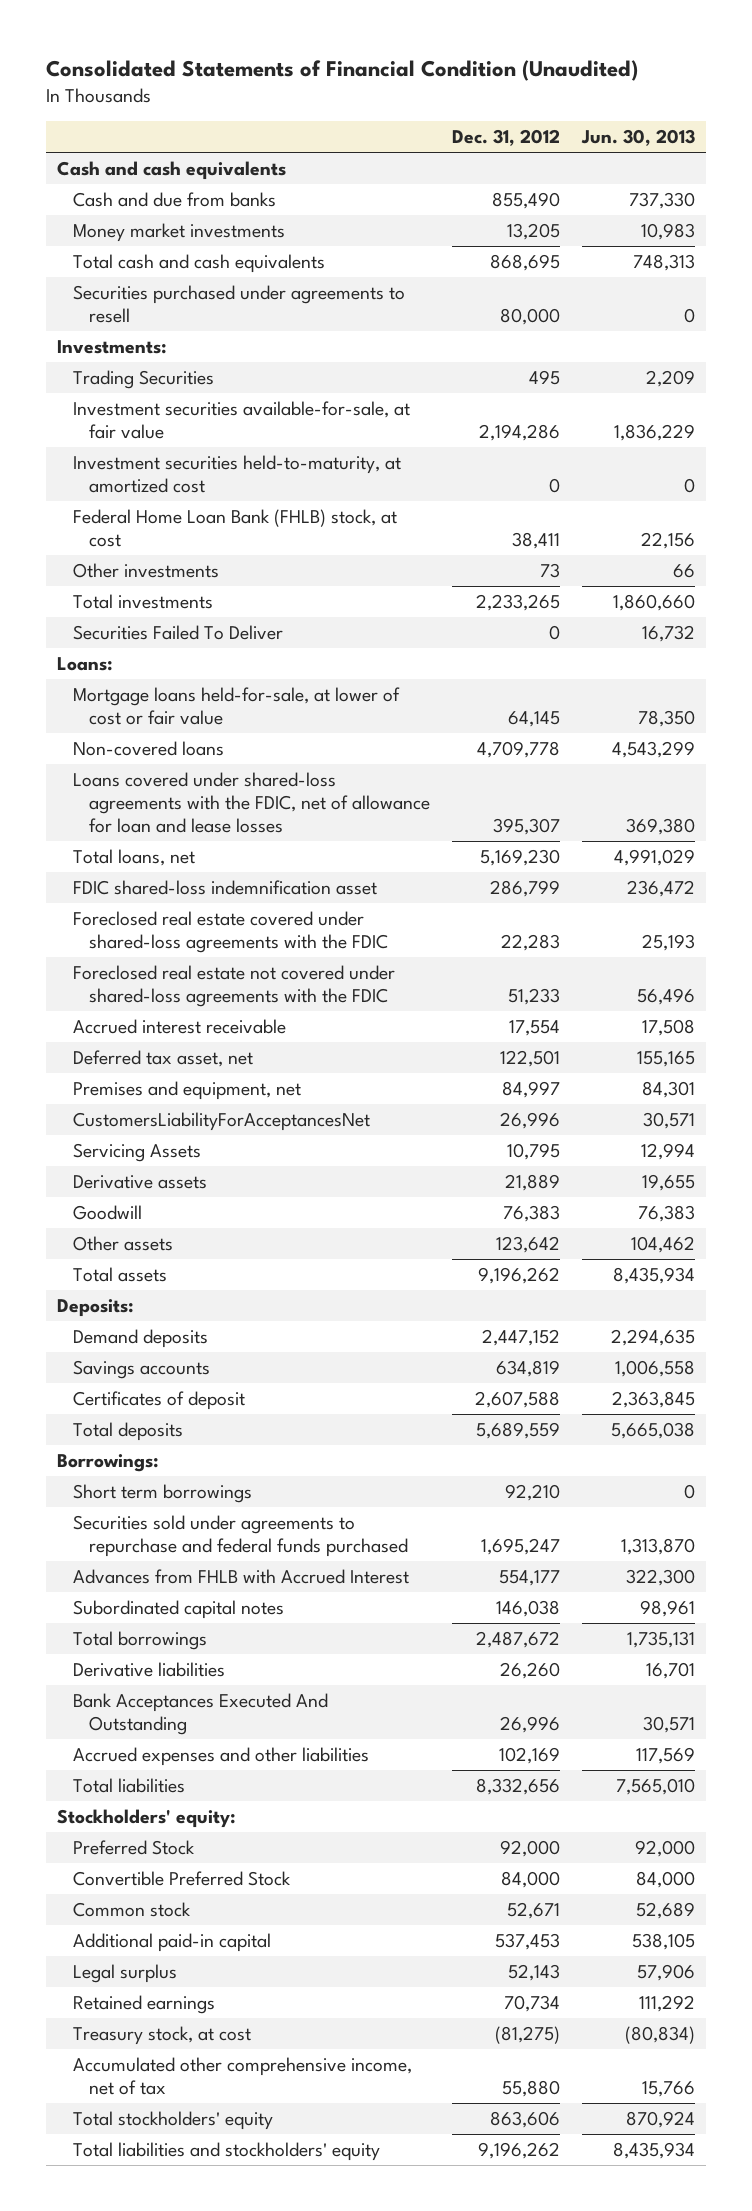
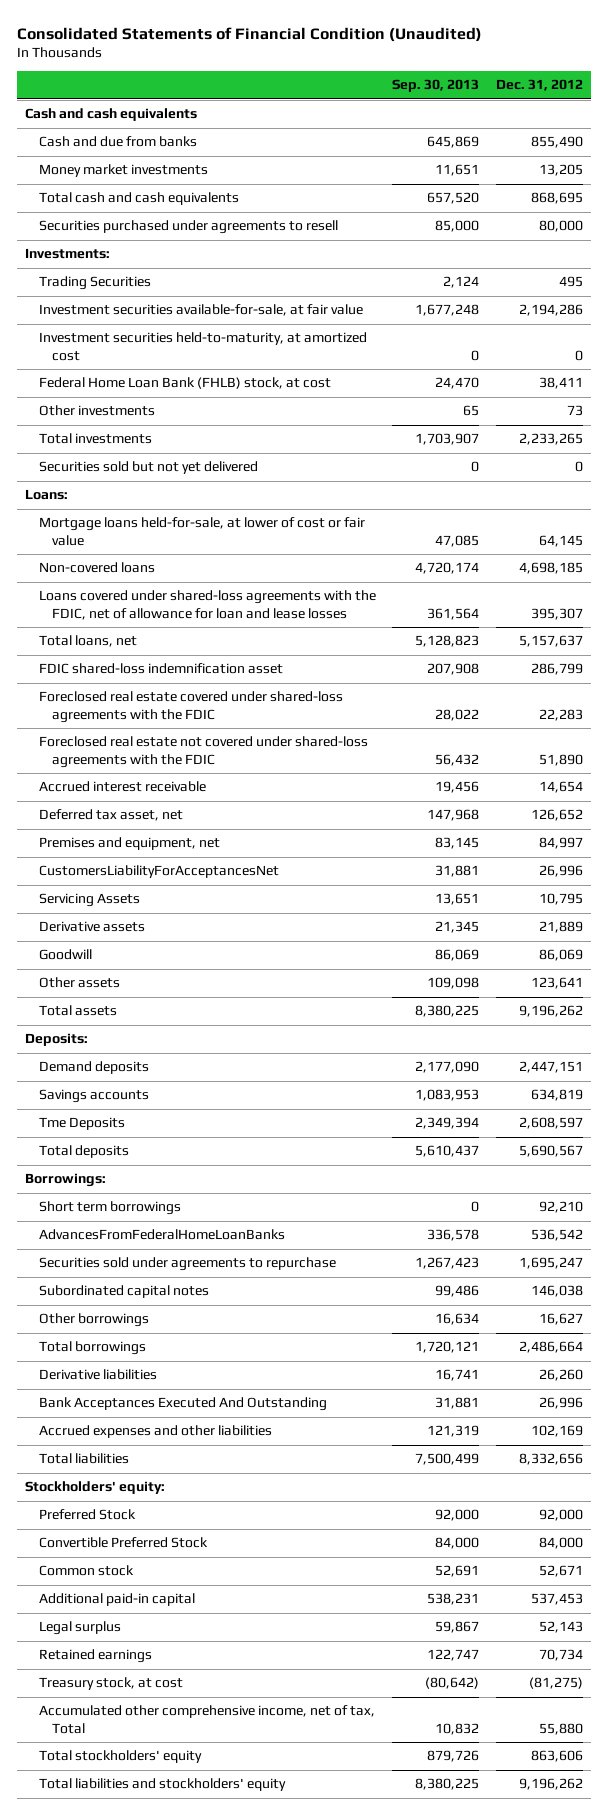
- | Dec. 31, 2012 | Jun. 30, 2013
+ | Sep. 30, 2013 | Dec. 31, 2012
- Securities Failed To Deliver | 0 | 16,732
+ Securities sold but not yet delivered | 0 | 0
- Non-covered loans | 4,709,778 | 4,543,299
+ Non-covered loans | 4,720,174 | 4,698,185
- Total loans, net | 5,169,230 | 4,991,029
+ Total loans, net | 5,128,823 | 5,157,637
- Foreclosed real estate not covered under shared-loss agreements with the FDIC | 51,233 | 56,496
- Accrued interest receivable | 17,554 | 17,508
- Deferred tax asset, net | 122,501 | 155,165
+ Foreclosed real estate not covered under shared-loss agreements with the FDIC | 56,432 | 51,890
+ Accrued interest receivable | 19,456 | 14,654
+ Deferred tax asset, net | 147,968 | 126,652
- Goodwill | 76,383 | 76,383
- Other assets | 123,642 | 104,462
+ Goodwill | 86,069 | 86,069
+ Other assets | 109,098 | 123,641
- Demand deposits | 2,447,152 | 2,294,635
+ Demand deposits | 2,177,090 | 2,447,151
- Certificates of deposit | 2,607,588 | 2,363,845
- Total deposits | 5,689,559 | 5,665,038
+ Tme Deposits | 2,349,394 | 2,608,597
+ Total deposits | 5,610,437 | 5,690,567
- Securities sold under agreements to repurchase and federal funds purchased | 1,695,247 | 1,313,870
- Advances from FHLB with Accrued Interest | 554,177 | 322,300
+ AdvancesFromFederalHomeLoanBanks | 336,578 | 536,542
+ Securities sold under agreements to repurchase | 1,267,423 | 1,695,247
- Total borrowings | 2,487,672 | 1,735,131
+ Other borrowings | 16,634 | 16,627
+ Total borrowings | 1,720,121 | 2,486,664
- Accumulated other comprehensive income, net of tax | 55,880 | 15,766
+ Accumulated other comprehensive income, net of tax, Total | 10,832 | 55,880

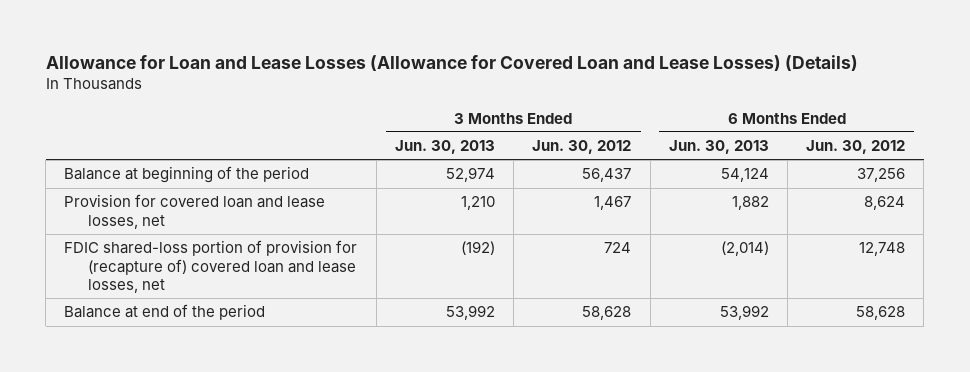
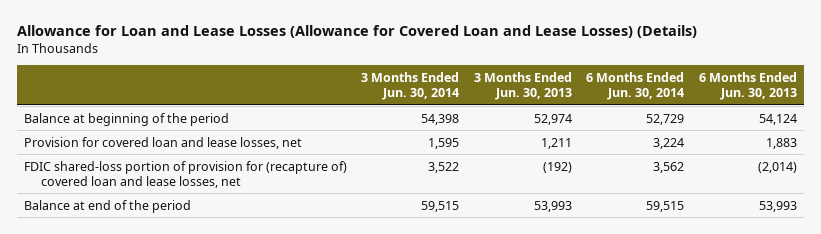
- | 3 Months Ended Jun. 30, 2013 | 3 Months Ended Jun. 30, 2012 | 6 Months Ended Jun. 30, 2013 | 6 Months Ended Jun. 30, 2012
+ | 3 Months Ended Jun. 30, 2014 | 3 Months Ended Jun. 30, 2013 | 6 Months Ended Jun. 30, 2014 | 6 Months Ended Jun. 30, 2013
- Provision for covered loan and lease losses, net | 1,210 | 1,467 | 1,882 | 8,624
+ Provision for covered loan and lease losses, net | 1,595 | 1,211 | 3,224 | 1,883
- Balance at end of the period | 53,992 | 58,628 | 53,992 | 58,628
+ Balance at end of the period | 59,515 | 53,993 | 59,515 | 53,993

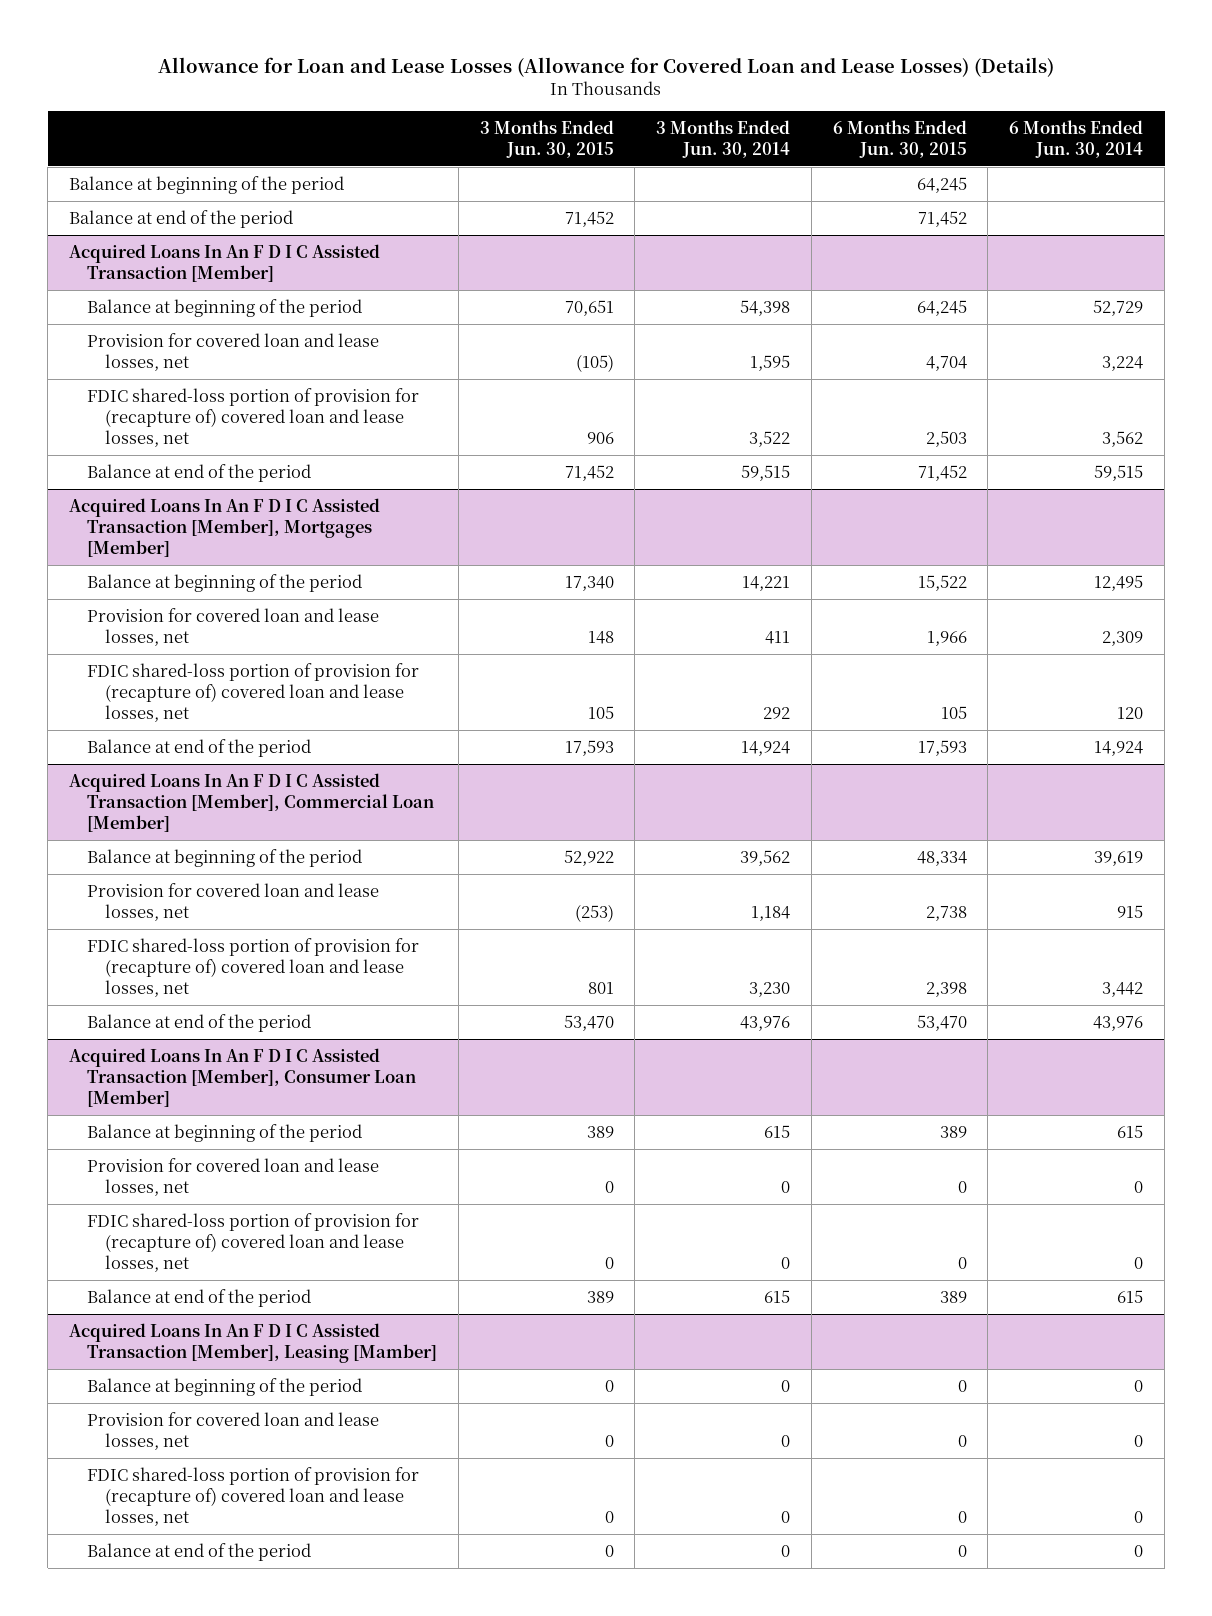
- | 3 Months Ended Jun. 30, 2014 | 3 Months Ended Jun. 30, 2013 | 6 Months Ended Jun. 30, 2014 | 6 Months Ended Jun. 30, 2013
+ | 3 Months Ended Jun. 30, 2015 | 3 Months Ended Jun. 30, 2014 | 6 Months Ended Jun. 30, 2015 | 6 Months Ended Jun. 30, 2014
+ Balance at beginning of the period | | | 64,245 |
+ Balance at end of the period | 71,452 | | 71,452 |
+ Acquired Loans In An F D I C Assisted Transaction [Member]
+ Acquired Loans In An F D I C Assisted Transaction [Member], Mortgages [Member]
+ Balance at beginning of the period | 17,340 | 14,221 | 15,522 | 12,495
+ Provision for covered loan and lease losses, net | 148 | 411 | 1,966 | 2,309
+ FDIC shared-loss portion of provision for (recapture of) covered loan and lease losses, net | 105 | 292 | 105 | 120
+ Balance at end of the period | 17,593 | 14,924 | 17,593 | 14,924
+ Acquired Loans In An F D I C Assisted Transaction [Member], Commercial Loan [Member]
+ Balance at beginning of the period | 52,922 | 39,562 | 48,334 | 39,619
+ Provision for covered loan and lease losses, net | (253) | 1,184 | 2,738 | 915
+ FDIC shared-loss portion of provision for (recapture of) covered loan and lease losses, net | 801 | 3,230 | 2,398 | 3,442
+ Balance at end of the period | 53,470 | 43,976 | 53,470 | 43,976
+ Acquired Loans In An F D I C Assisted Transaction [Member], Consumer Loan [Member]
+ Balance at beginning of the period | 389 | 615 | 389 | 615
+ Provision for covered loan and lease losses, net | 0 | 0 | 0 | 0
+ FDIC shared-loss portion of provision for (recapture of) covered loan and lease losses, net | 0 | 0 | 0 | 0
+ Balance at end of the period | 389 | 615 | 389 | 615
+ Acquired Loans In An F D I C Assisted Transaction [Member], Leasing [Mamber]
+ Balance at beginning of the period | 0 | 0 | 0 | 0
+ Provision for covered loan and lease losses, net | 0 | 0 | 0 | 0
+ FDIC shared-loss portion of provision for (recapture of) covered loan and lease losses, net | 0 | 0 | 0 | 0
+ Balance at end of the period | 0 | 0 | 0 | 0

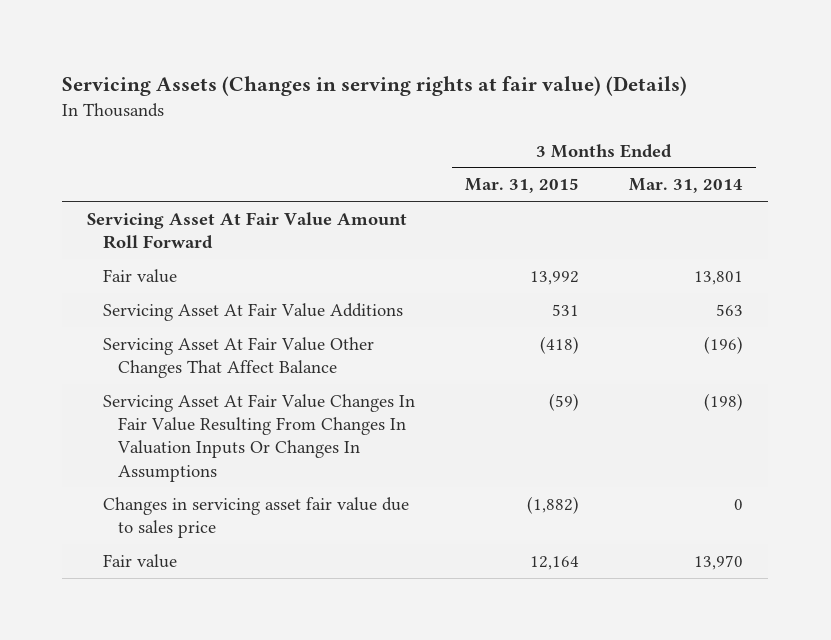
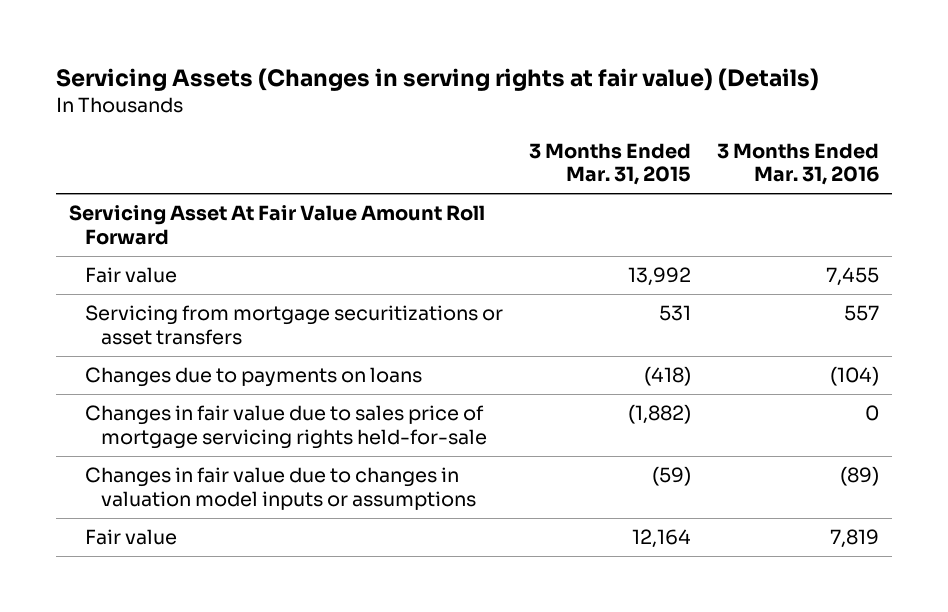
- | 3 Months Ended Mar. 31, 2015 | 3 Months Ended Mar. 31, 2014
+ | 3 Months Ended Mar. 31, 2015 | 3 Months Ended Mar. 31, 2016
- Servicing Asset At Fair Value Additions | 531 | 563
- Servicing Asset At Fair Value Other Changes That Affect Balance | (418) | (196)
- Servicing Asset At Fair Value Changes In Fair Value Resulting From Changes In Valuation Inputs Or Changes In Assumptions | (59) | (198)
- Changes in servicing asset fair value due to sales price | (1,882) | 0
+ Servicing from mortgage securitizations or asset transfers | 531 | 557
+ Changes due to payments on loans | (418) | (104)
+ Changes in fair value due to sales price of mortgage servicing rights held-for-sale | (1,882) | 0
+ Changes in fair value due to changes in valuation model inputs or assumptions | (59) | (89)

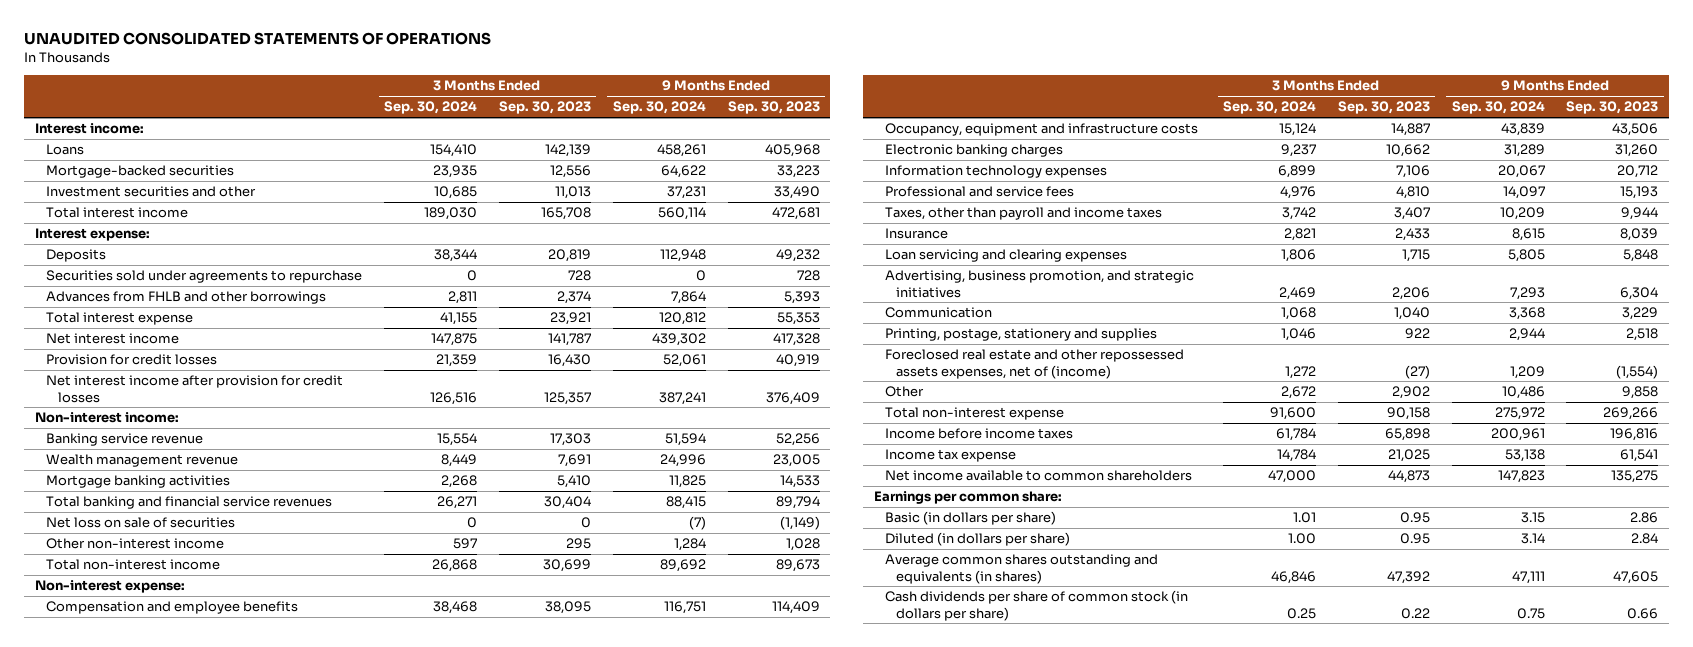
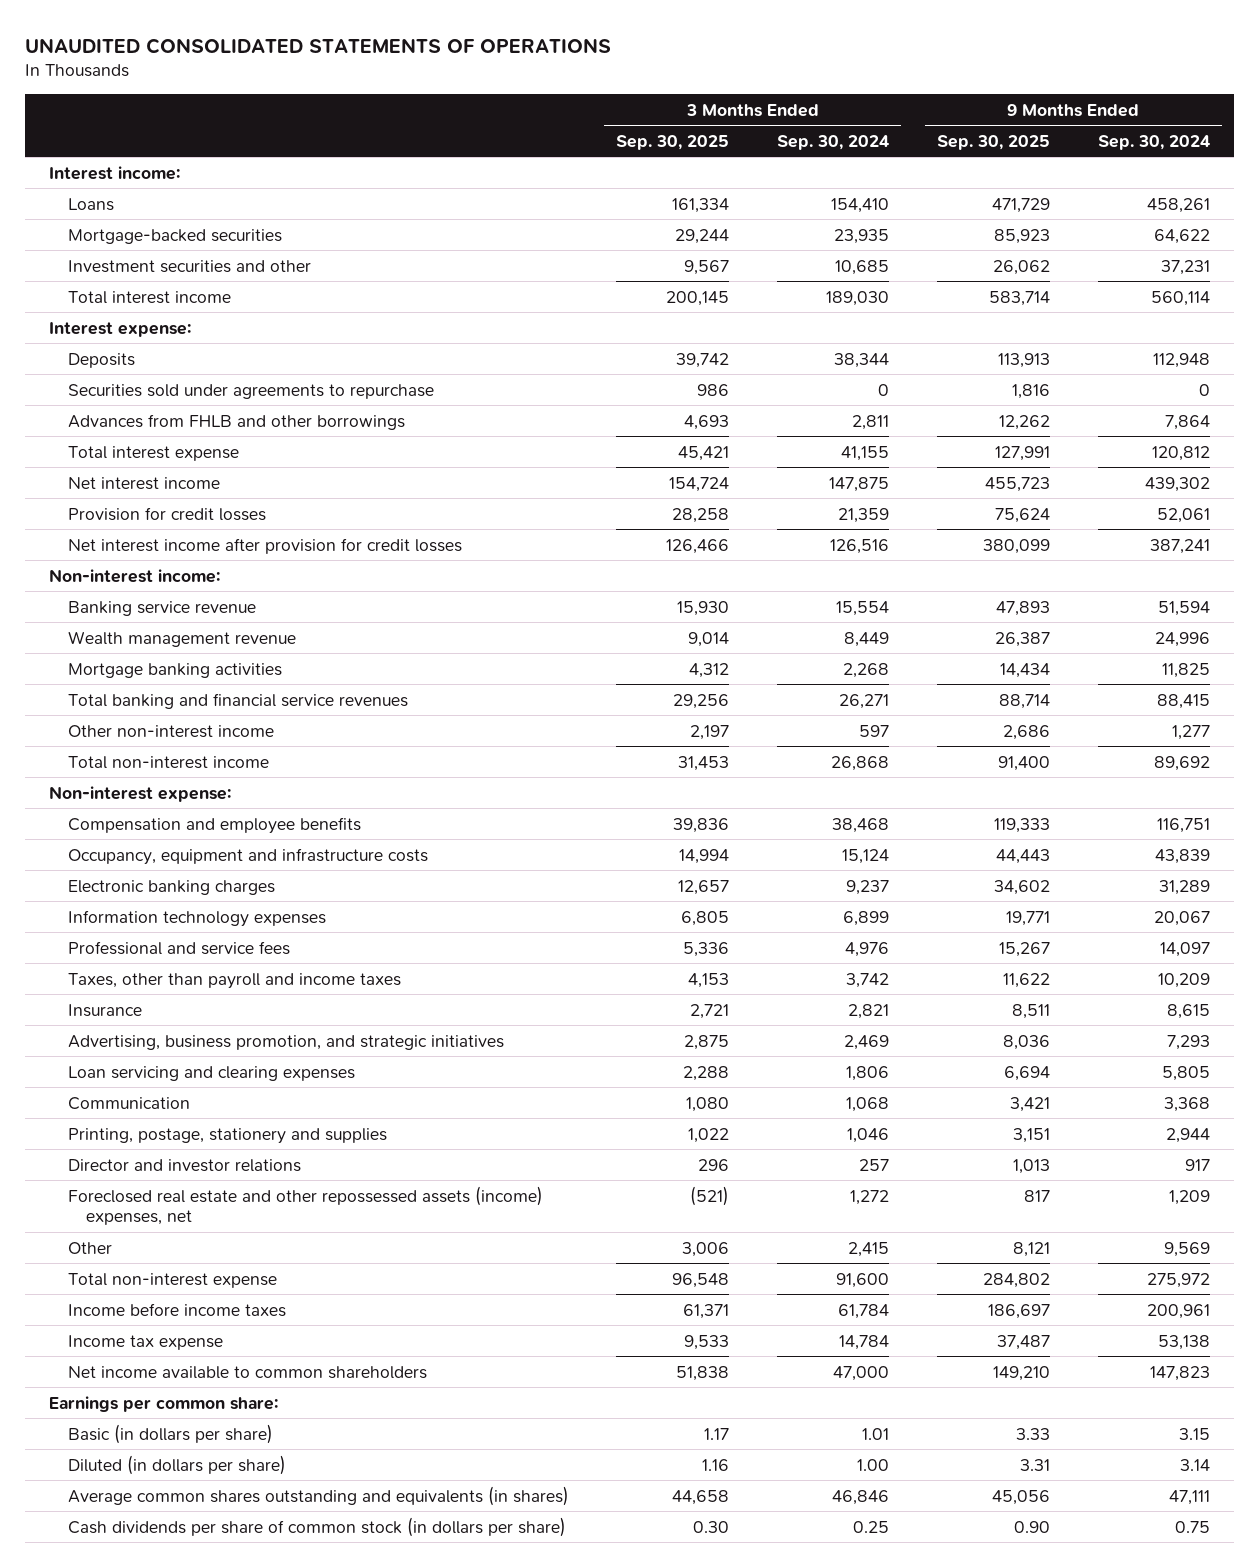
- | 3 Months Ended Sep. 30, 2024 | 3 Months Ended Sep. 30, 2023 | 9 Months Ended Sep. 30, 2024 | 9 Months Ended Sep. 30, 2023
+ | 3 Months Ended Sep. 30, 2025 | 3 Months Ended Sep. 30, 2024 | 9 Months Ended Sep. 30, 2025 | 9 Months Ended Sep. 30, 2024
- Net loss on sale of securities | 0 | 0 | (7) | (1,149)
- Other non-interest income | 597 | 295 | 1,284 | 1,028
+ Other non-interest income | 2,197 | 597 | 2,686 | 1,277
moved down: Loan servicing and clearing expenses | 2,288 | 1,806 | 6,694 | 5,805
- Foreclosed real estate and other repossessed assets expenses, net of (income) | 1,272 | (27) | 1,209 | (1,554)
- Other | 2,672 | 2,902 | 10,486 | 9,858
+ Director and investor relations | 296 | 257 | 1,013 | 917
+ Foreclosed real estate and other repossessed assets (income) expenses, net | (521) | 1,272 | 817 | 1,209
+ Other | 3,006 | 2,415 | 8,121 | 9,569

